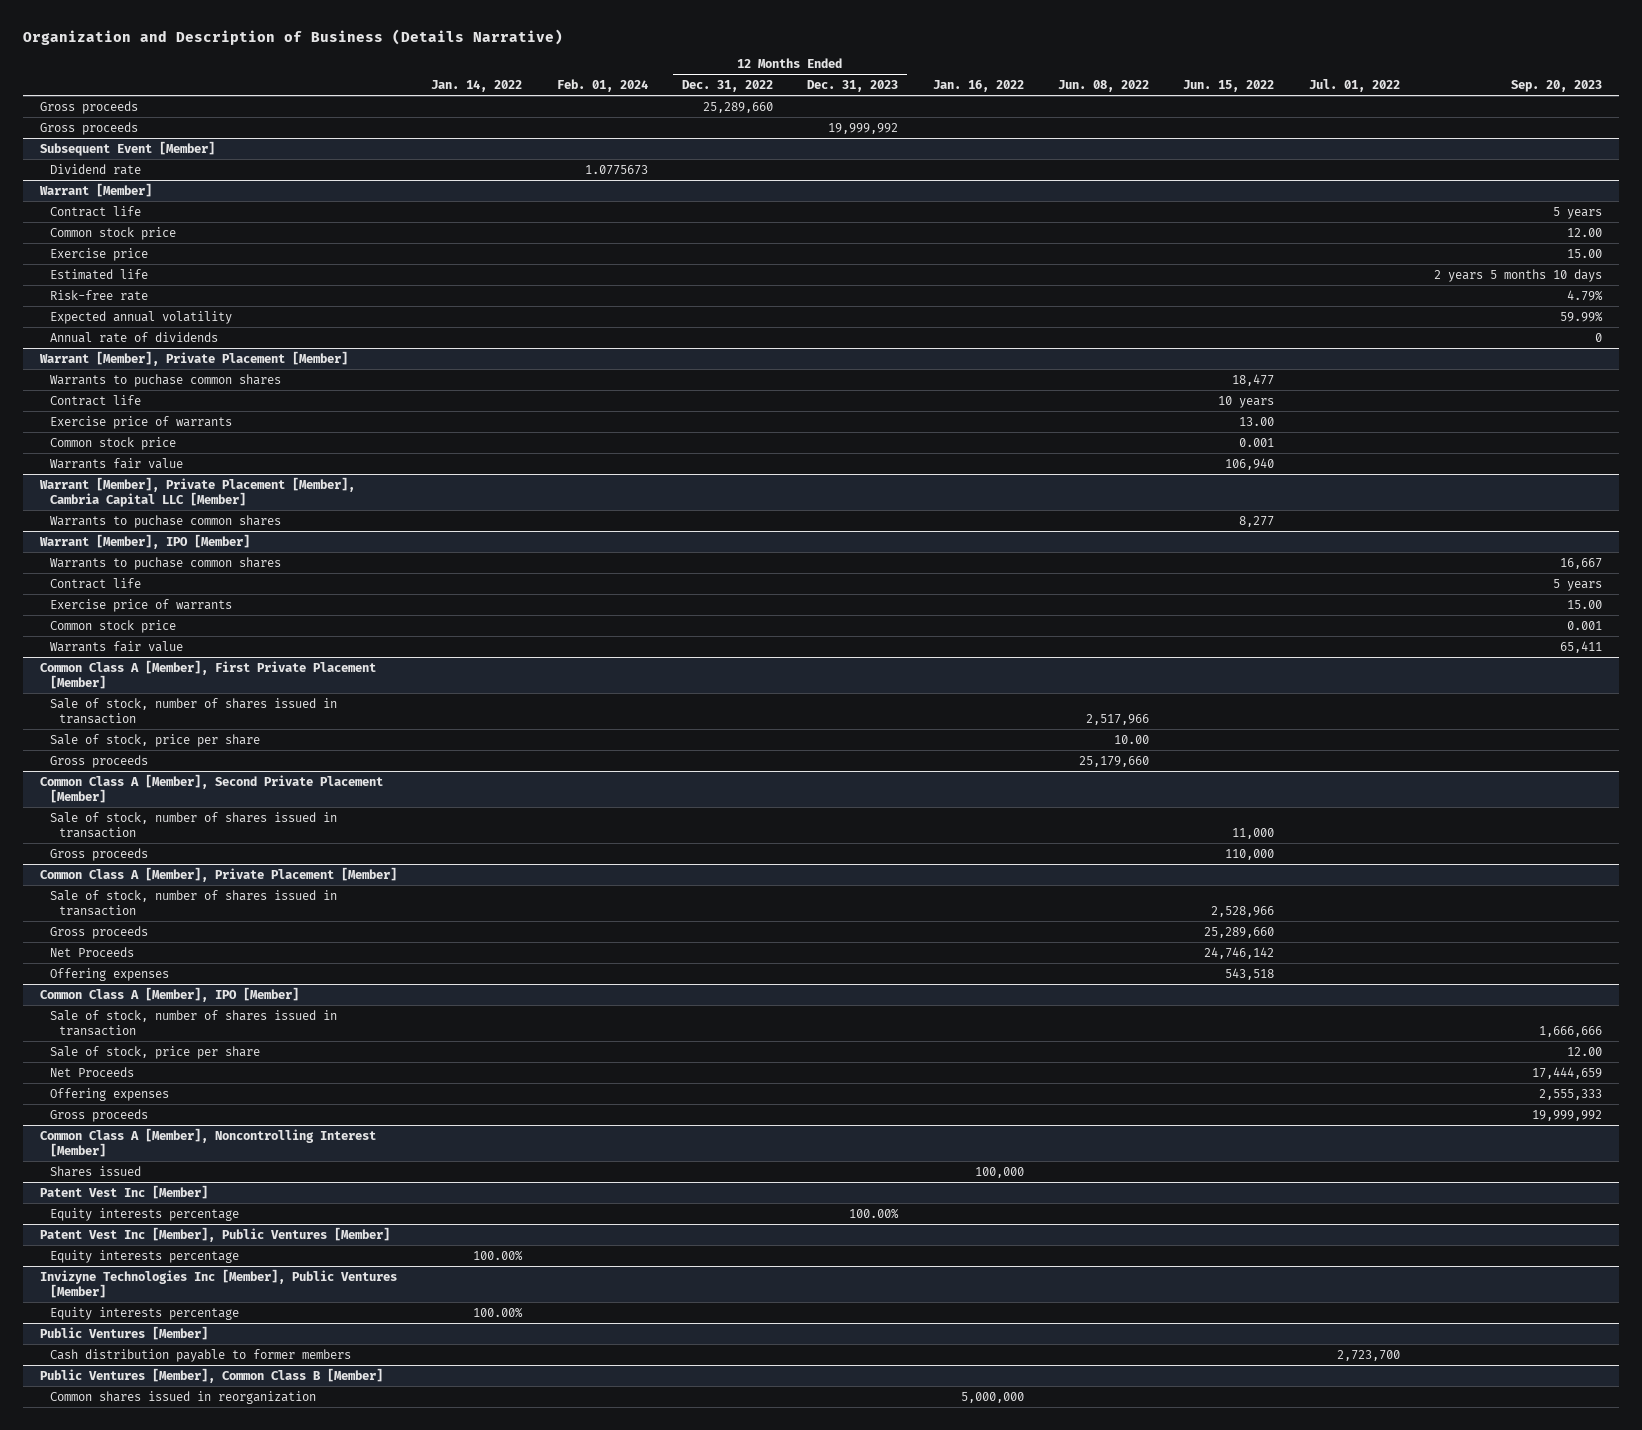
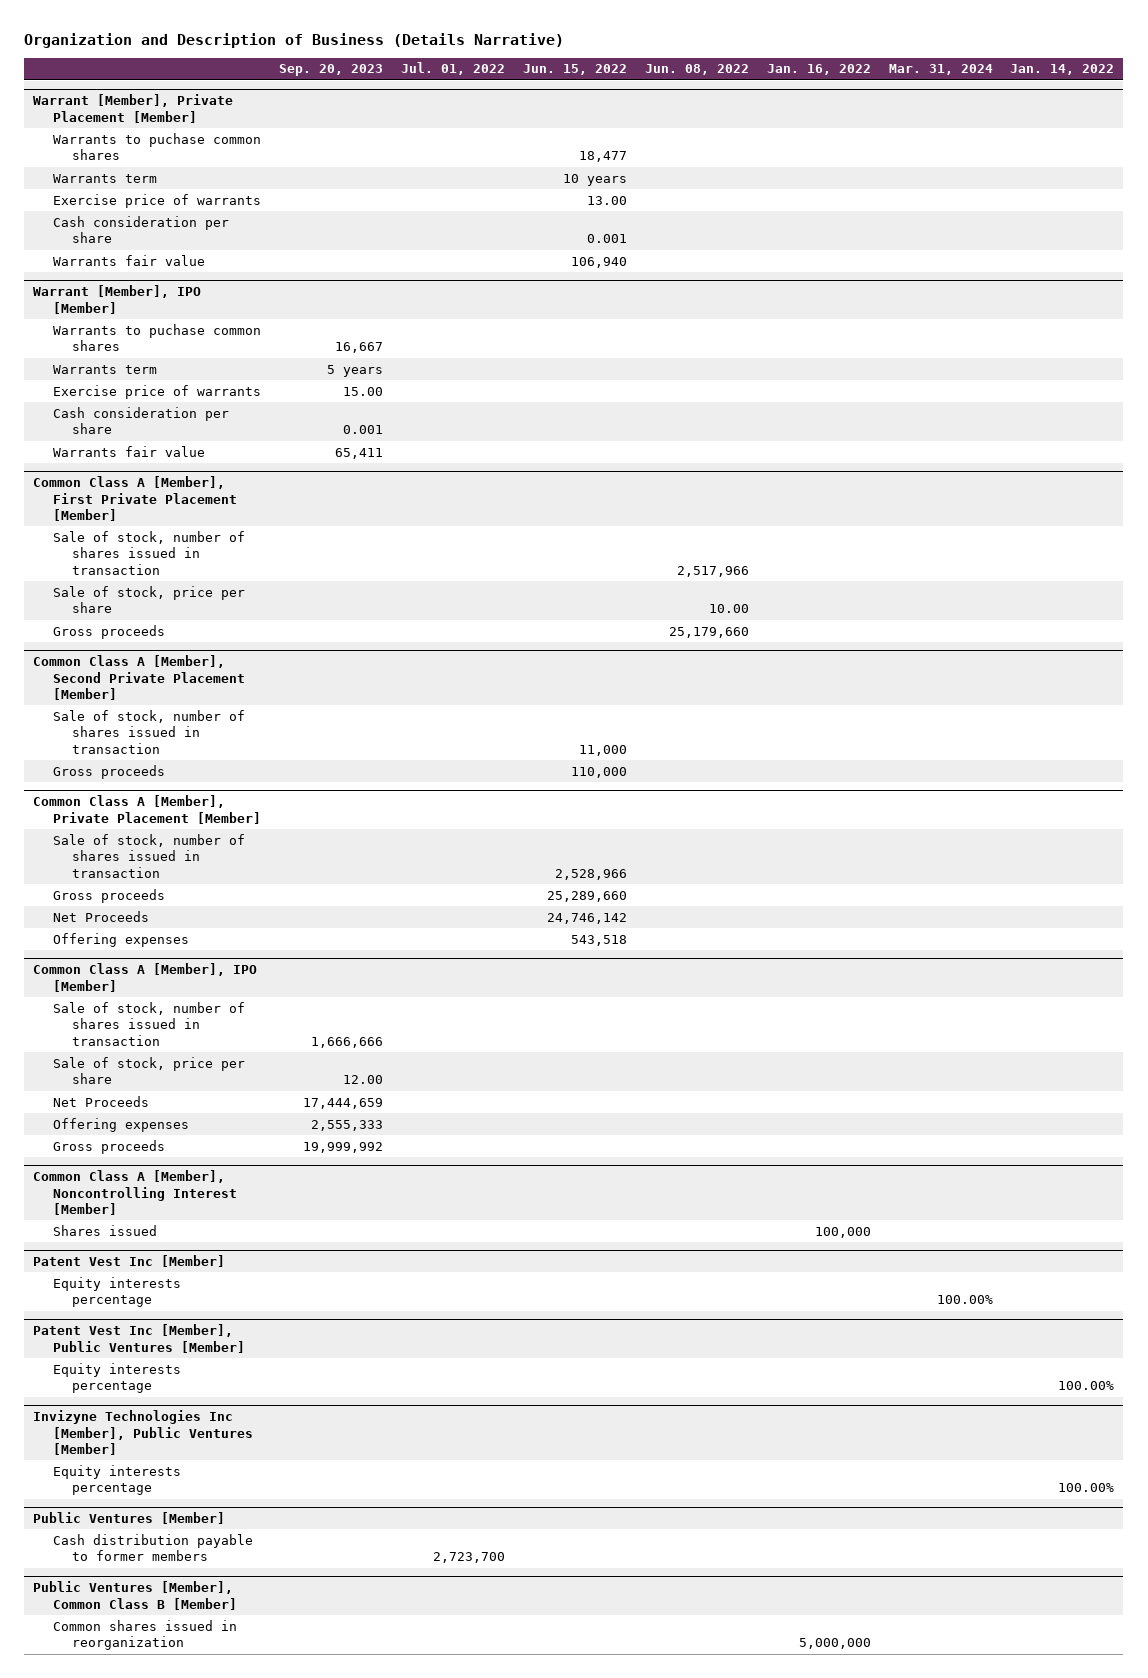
- | Jan. 14, 2022 | Feb. 01, 2024 | 12 Months Ended Dec. 31, 2022 | 12 Months Ended Dec. 31, 2023 | Jan. 16, 2022 | Jun. 08, 2022 | Jun. 15, 2022 | Jul. 01, 2022 | Sep. 20, 2023
+ | Sep. 20, 2023 | Jul. 01, 2022 | Jun. 15, 2022 | Jun. 08, 2022 | Jan. 16, 2022 | Mar. 31, 2024 | Jan. 14, 2022
- Gross proceeds | | | 25,289,660 | | | | | |
- Gross proceeds | | | | 19,999,992 | | | | |
- Subsequent Event [Member]
- Dividend rate | | 1.0775673 | | | | | | |
- Warrant [Member]
- Contract life | | | | | | | | | 5 years
- Common stock price | | | | | | | | | 12.00
- Exercise price | | | | | | | | | 15.00
- Estimated life | | | | | | | | | 2 years 5 months 10 days
- Risk-free rate | | | | | | | | | 4.79%
- Expected annual volatility | | | | | | | | | 59.99%
- Annual rate of dividends | | | | | | | | | 0
@ Warrant [Member], Private Placement [Member]
- Contract life | | | | | | | 10 years | |
+ Warrants term | | | 10 years | | | |
- Common stock price | | | | | | | 0.001 | |
+ Cash consideration per share | | | 0.001 | | | |
- Warrant [Member], Private Placement [Member], Cambria Capital LLC [Member]
- Warrants to puchase common shares | | | | | | | 8,277 | |
@ Warrant [Member], IPO [Member]
- Contract life | | | | | | | | | 5 years
+ Warrants term | 5 years | | | | | |
- Common stock price | | | | | | | | | 0.001
+ Cash consideration per share | 0.001 | | | | | |

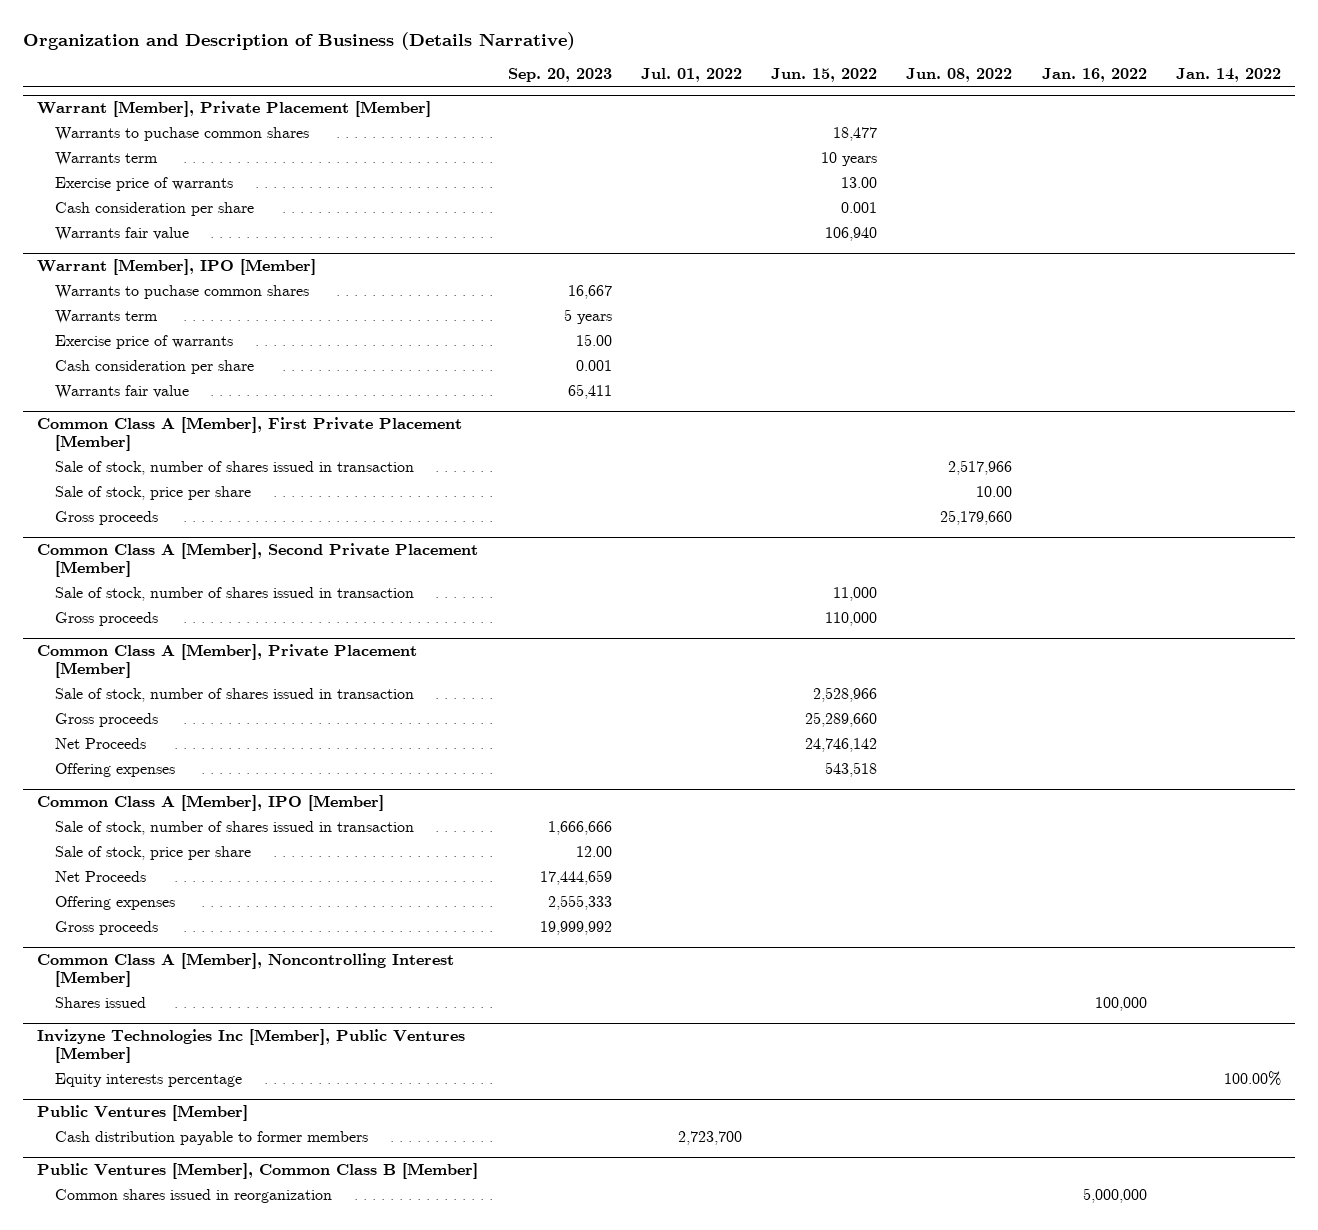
- | Sep. 20, 2023 | Jul. 01, 2022 | Jun. 15, 2022 | Jun. 08, 2022 | Jan. 16, 2022 | Mar. 31, 2024 | Jan. 14, 2022
+ | Sep. 20, 2023 | Jul. 01, 2022 | Jun. 15, 2022 | Jun. 08, 2022 | Jan. 16, 2022 | Jan. 14, 2022
- Patent Vest Inc [Member]
- Equity interests percentage | | | | | | 100.00% |
- Patent Vest Inc [Member], Public Ventures [Member]
- Equity interests percentage | | | | | | | 100.00%

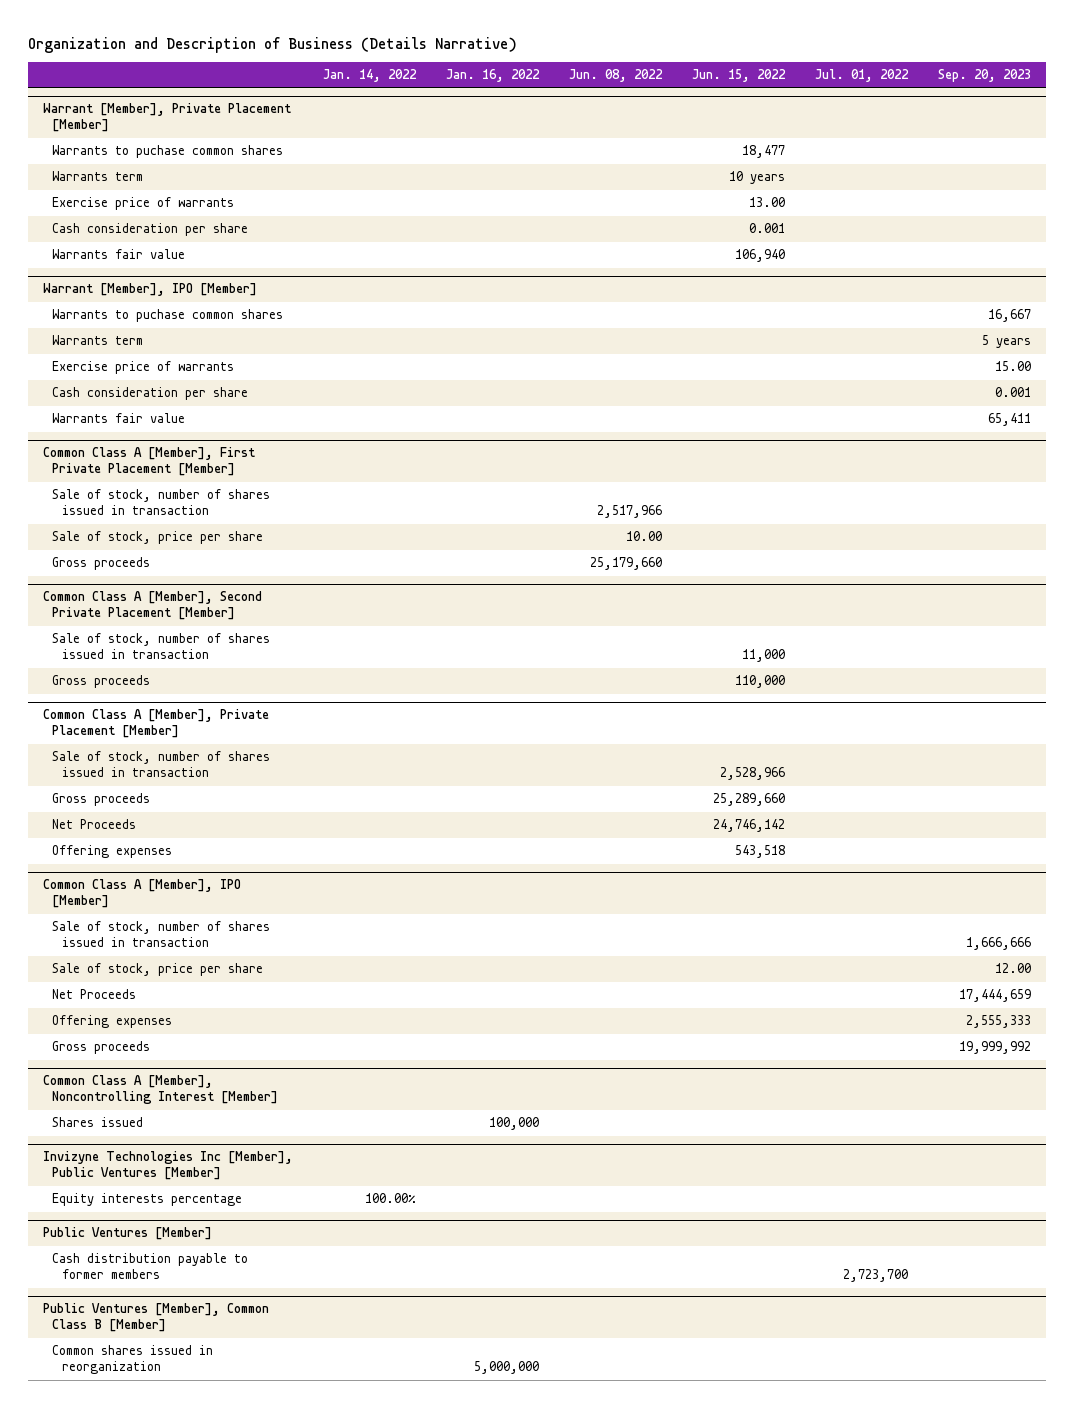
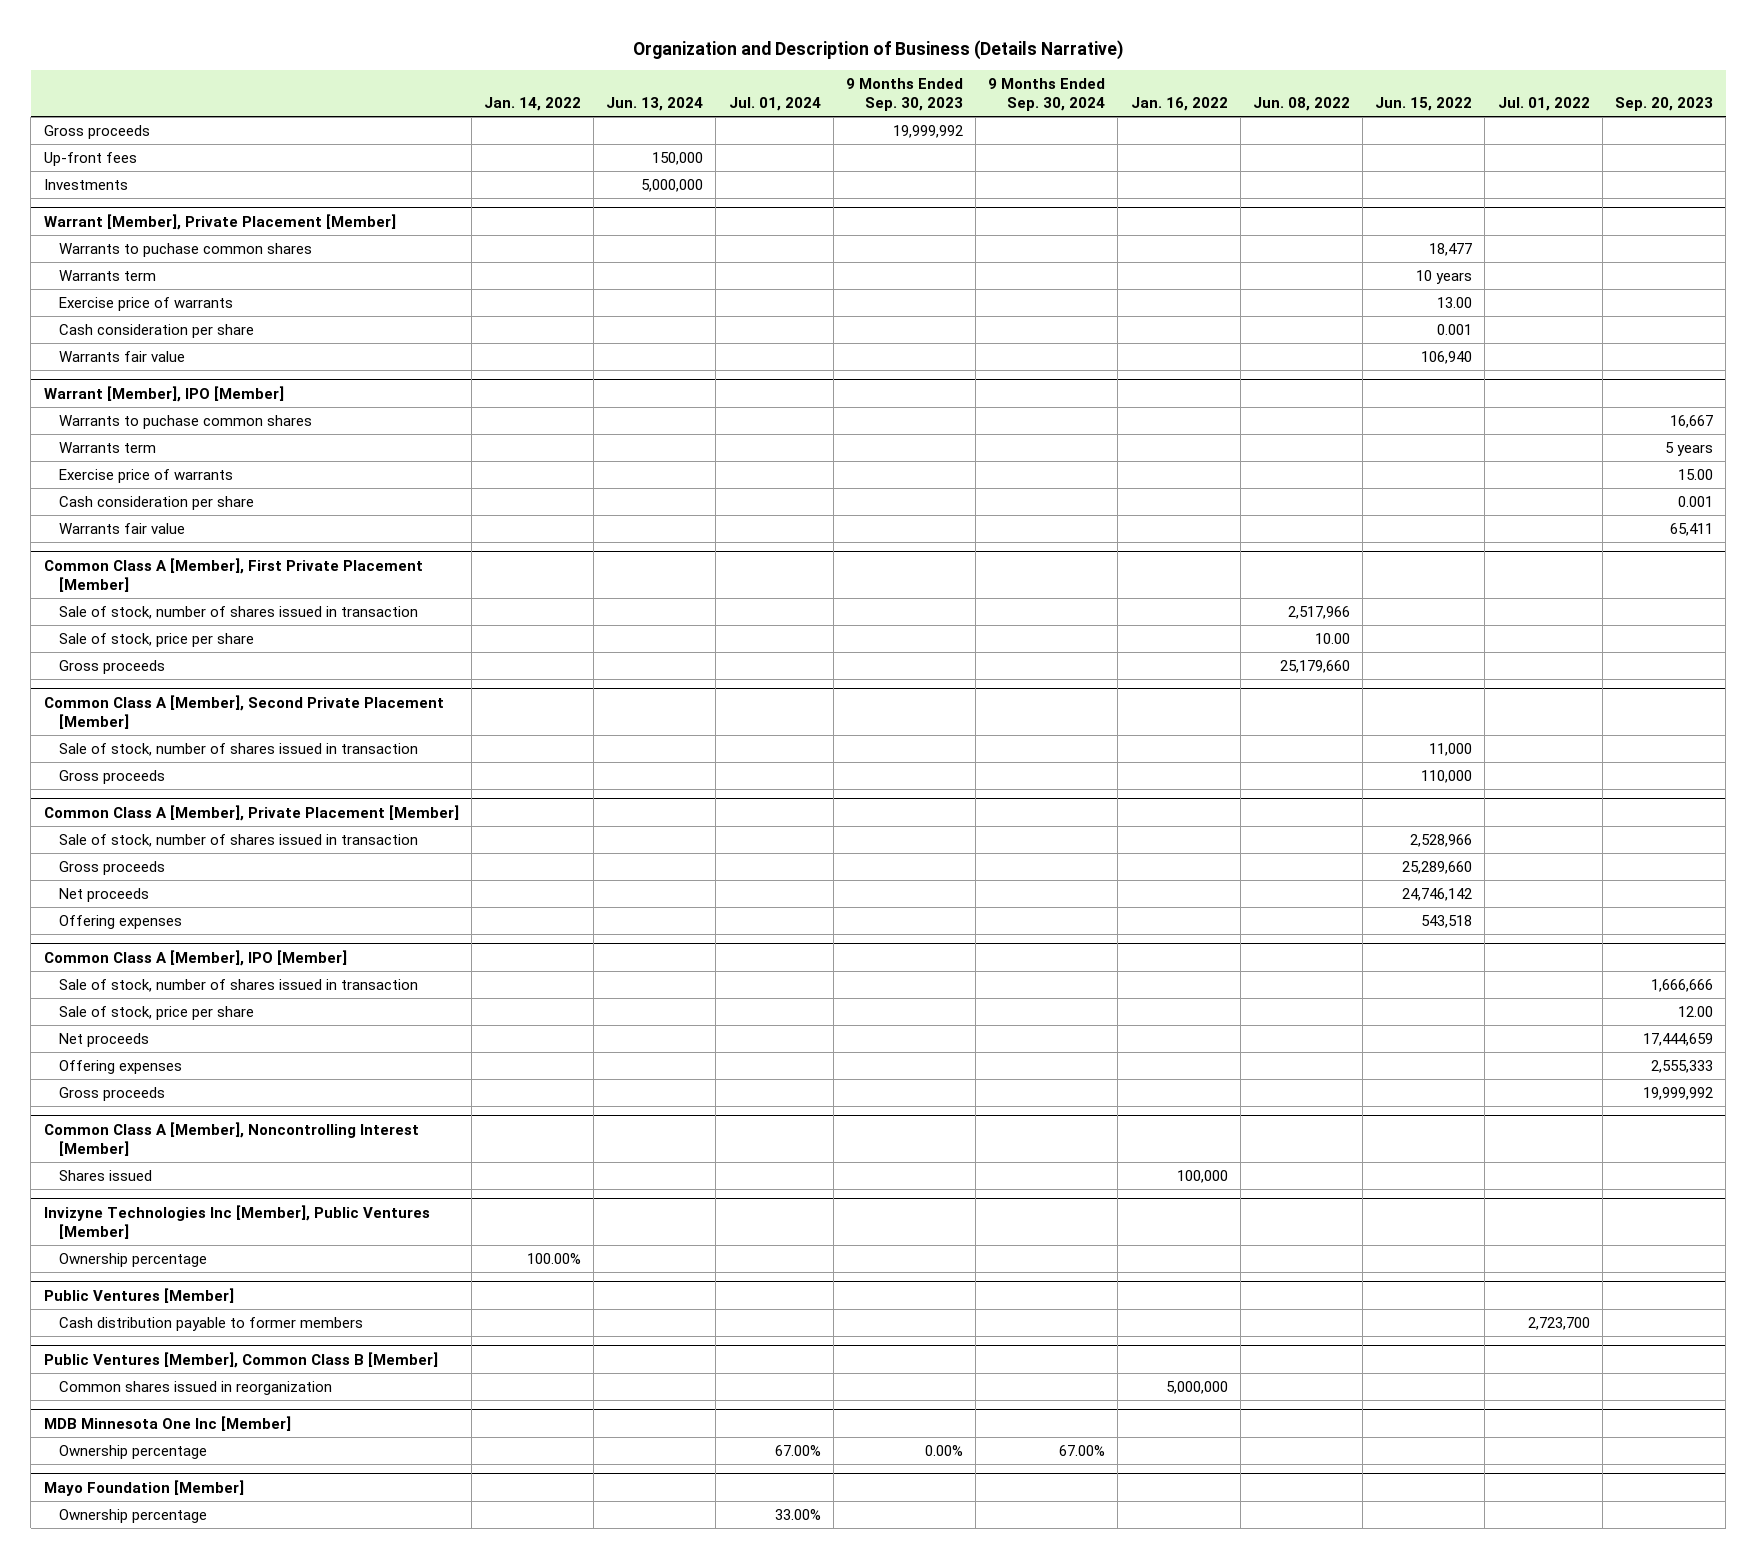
- | Jan. 14, 2022 | Jan. 16, 2022 | Jun. 08, 2022 | Jun. 15, 2022 | Jul. 01, 2022 | Sep. 20, 2023
+ | Jan. 14, 2022 | Jun. 13, 2024 | Jul. 01, 2024 | 9 Months Ended Sep. 30, 2023 | 9 Months Ended Sep. 30, 2024 | Jan. 16, 2022 | Jun. 08, 2022 | Jun. 15, 2022 | Jul. 01, 2022 | Sep. 20, 2023
+ Gross proceeds | | | | 19,999,992 | | | | | |
+ Up-front fees | | 150,000 | | | | | | | |
+ Investments | | 5,000,000 | | | | | | | |
@ Common Class A [Member], Private Placement [Member]
- Net Proceeds | | | | 24,746,142 | |
+ Net proceeds | | | | | | | | 24,746,142 | |
@ Common Class A [Member], IPO [Member]
- Net Proceeds | | | | | | 17,444,659
+ Net proceeds | | | | | | | | | | 17,444,659
@ Invizyne Technologies Inc [Member], Public Ventures [Member]
- Equity interests percentage | 100.00% | | | | |
+ Ownership percentage | 100.00% | | | | | | | | |
+ MDB Minnesota One Inc [Member]
+ Ownership percentage | | | 67.00% | 0.00% | 67.00% | | | | |
+ Mayo Foundation [Member]
+ Ownership percentage | | | 33.00% | | | | | | |

